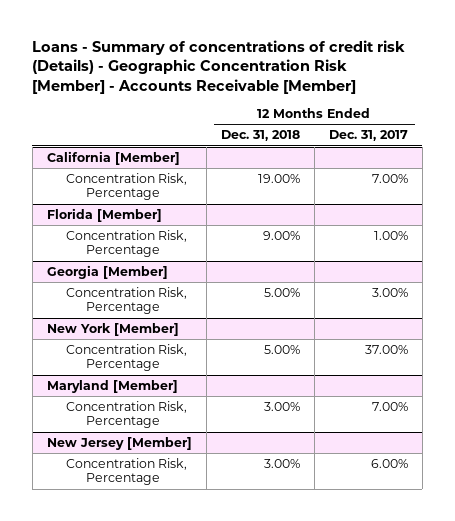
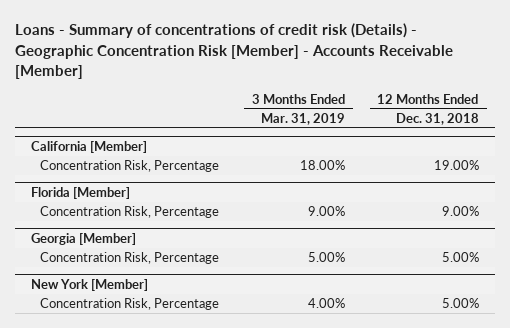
- | 12 Months Ended Dec. 31, 2018 | 12 Months Ended Dec. 31, 2017
+ | 3 Months Ended Mar. 31, 2019 | 12 Months Ended Dec. 31, 2018
- Maryland [Member]
- Concentration Risk, Percentage | 3.00% | 7.00%
- New Jersey [Member]
- Concentration Risk, Percentage | 3.00% | 6.00%

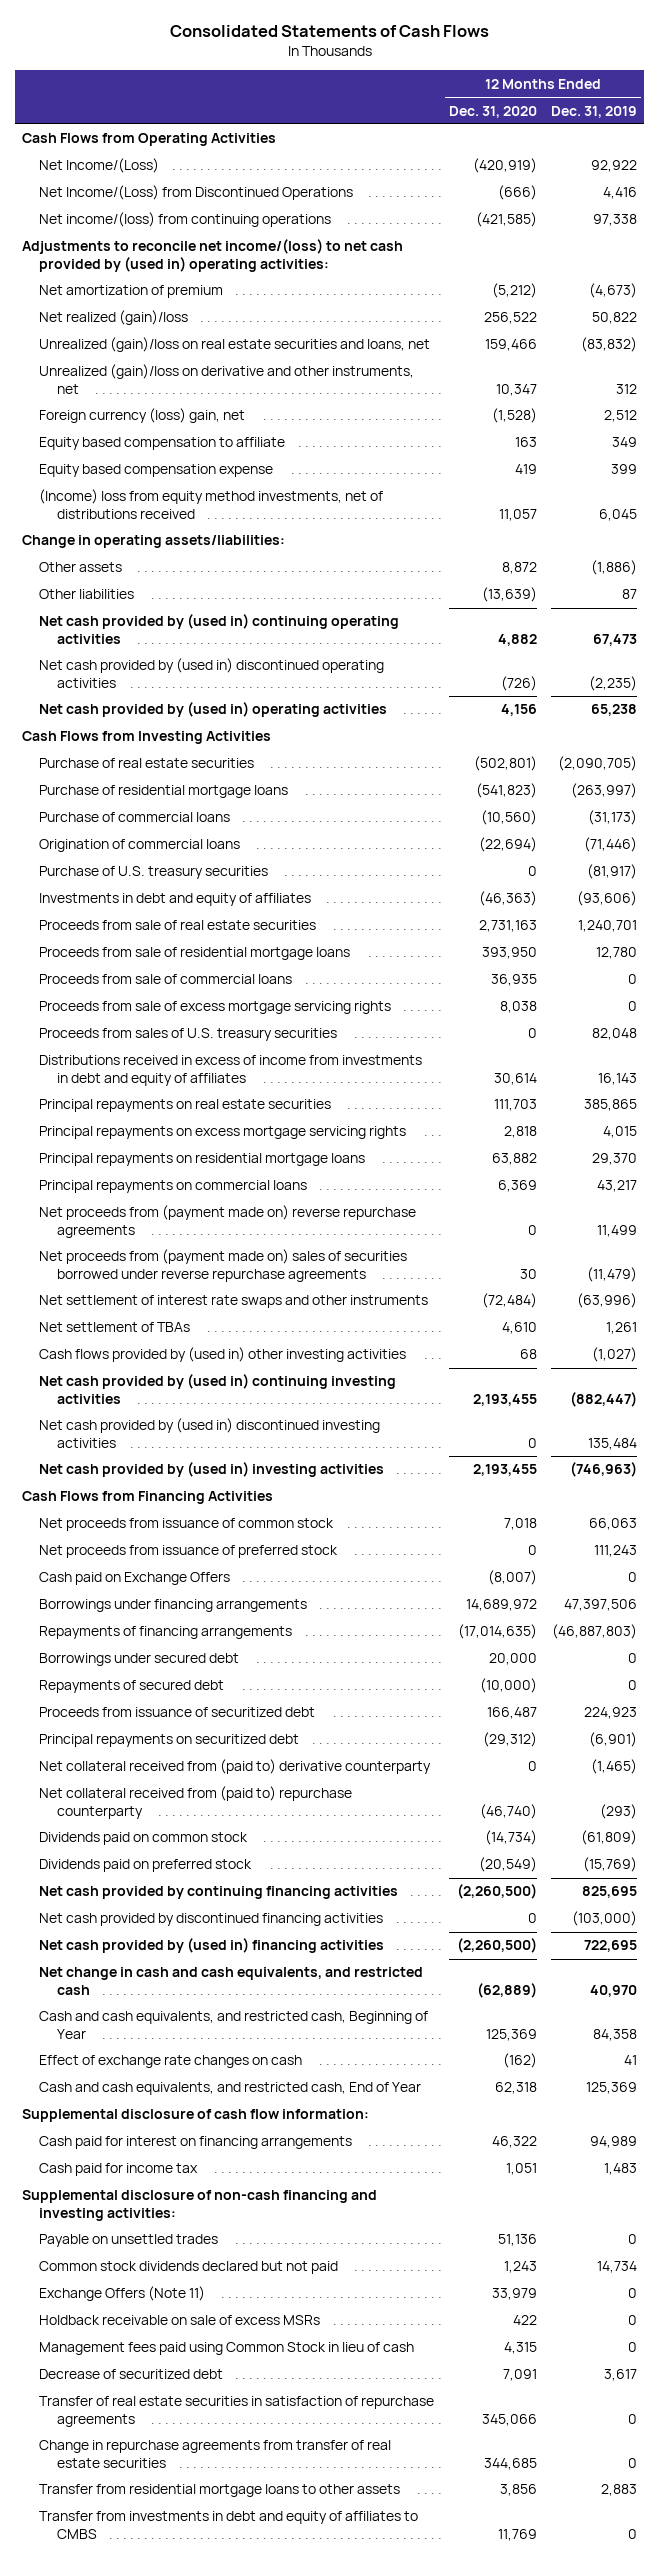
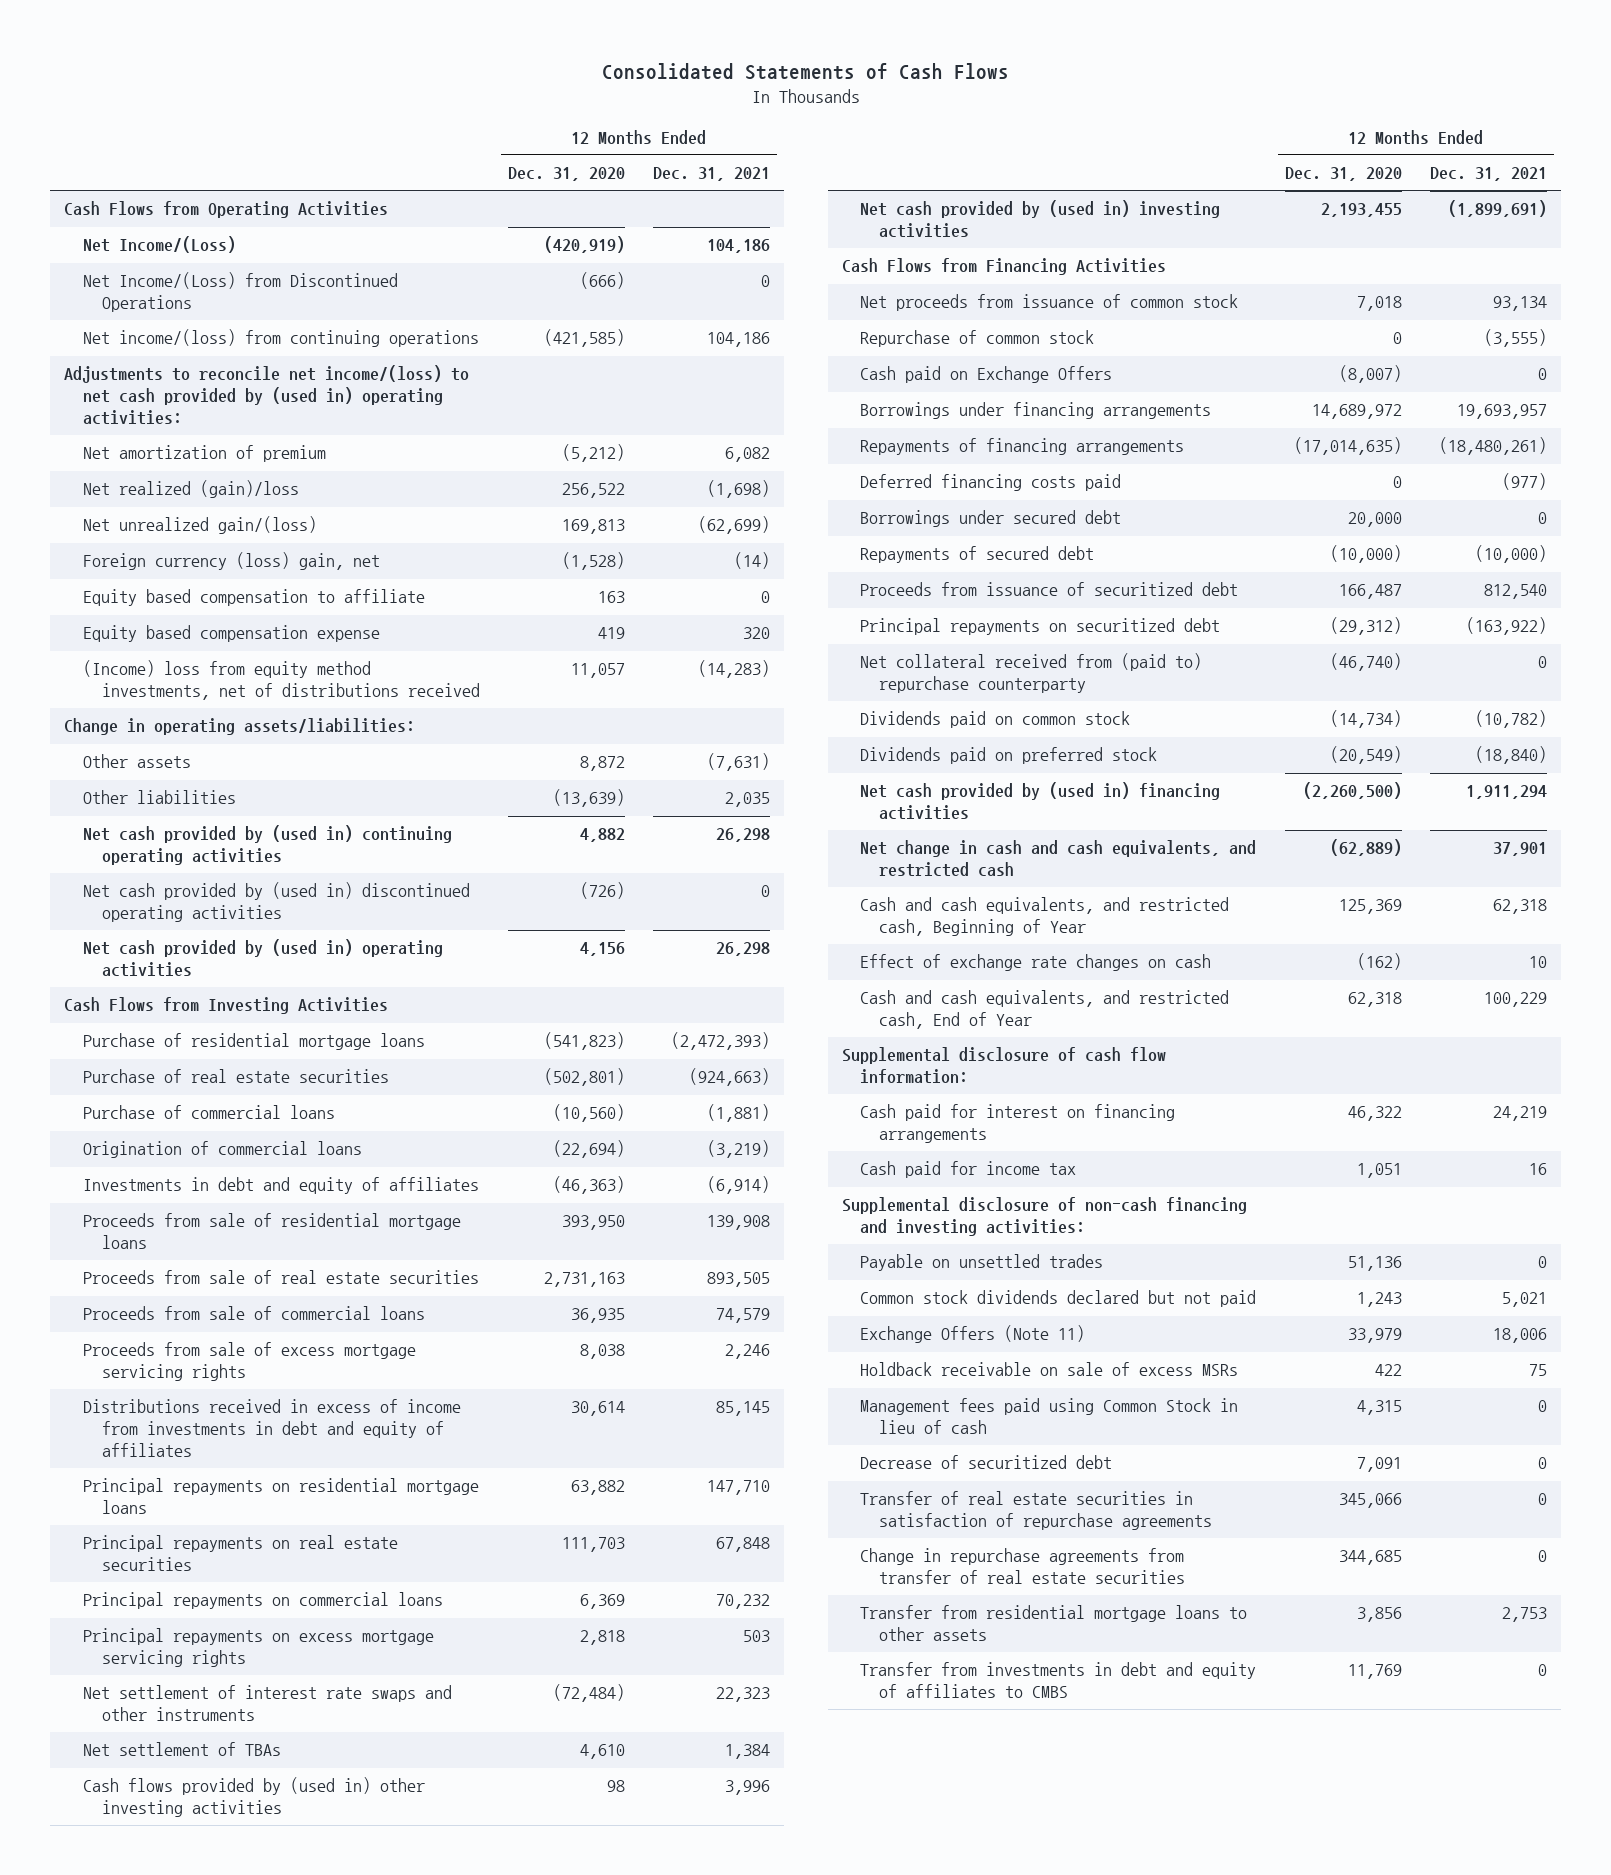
- | 12 Months Ended Dec. 31, 2020 | 12 Months Ended Dec. 31, 2019
+ | 12 Months Ended Dec. 31, 2020 | 12 Months Ended Dec. 31, 2021
- Unrealized (gain)/loss on real estate securities and loans, net | 159,466 | (83,832)
- Unrealized (gain)/loss on derivative and other instruments, net | 10,347 | 312
+ Net unrealized gain/(loss) | 169,813 | (62,699)
moved down: Purchase of real estate securities | (502,801) | (924,663)
- Purchase of U.S. treasury securities | 0 | (81,917)
moved down: Proceeds from sale of real estate securities | 2,731,163 | 893,505
- Proceeds from sales of U.S. treasury securities | 0 | 82,048
moved down: Principal repayments on real estate securities | 111,703 | 67,848
- Net proceeds from (payment made on) reverse repurchase agreements | 0 | 11,499
- Net proceeds from (payment made on) sales of securities borrowed under reverse repurchase agreements | 30 | (11,479)
moved down: Principal repayments on excess mortgage servicing rights | 2,818 | 503
- Cash flows provided by (used in) other investing activities | 68 | (1,027)
- Net cash provided by (used in) continuing investing activities | 2,193,455 | (882,447)
- Net cash provided by (used in) discontinued investing activities | 0 | 135,484
+ Cash flows provided by (used in) other investing activities | 98 | 3,996
- Net proceeds from issuance of preferred stock | 0 | 111,243
+ Repurchase of common stock | 0 | (3,555)
+ Deferred financing costs paid | 0 | (977)
- Net collateral received from (paid to) derivative counterparty | 0 | (1,465)
- Net cash provided by continuing financing activities | (2,260,500) | 825,695
- Net cash provided by discontinued financing activities | 0 | (103,000)

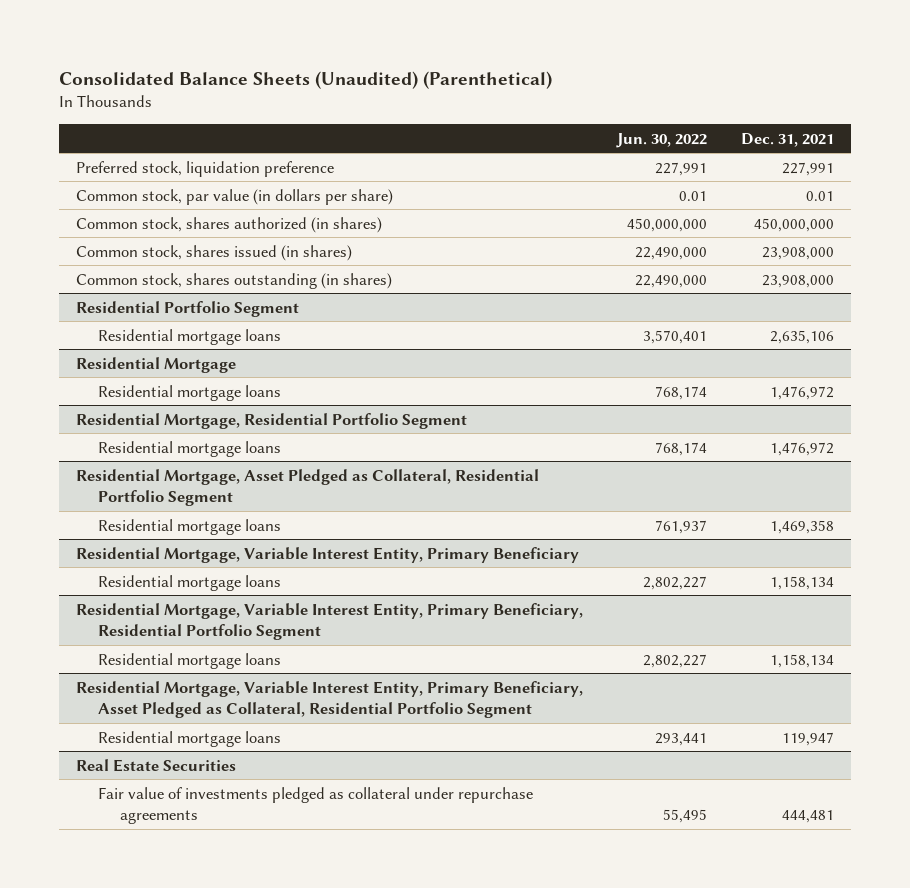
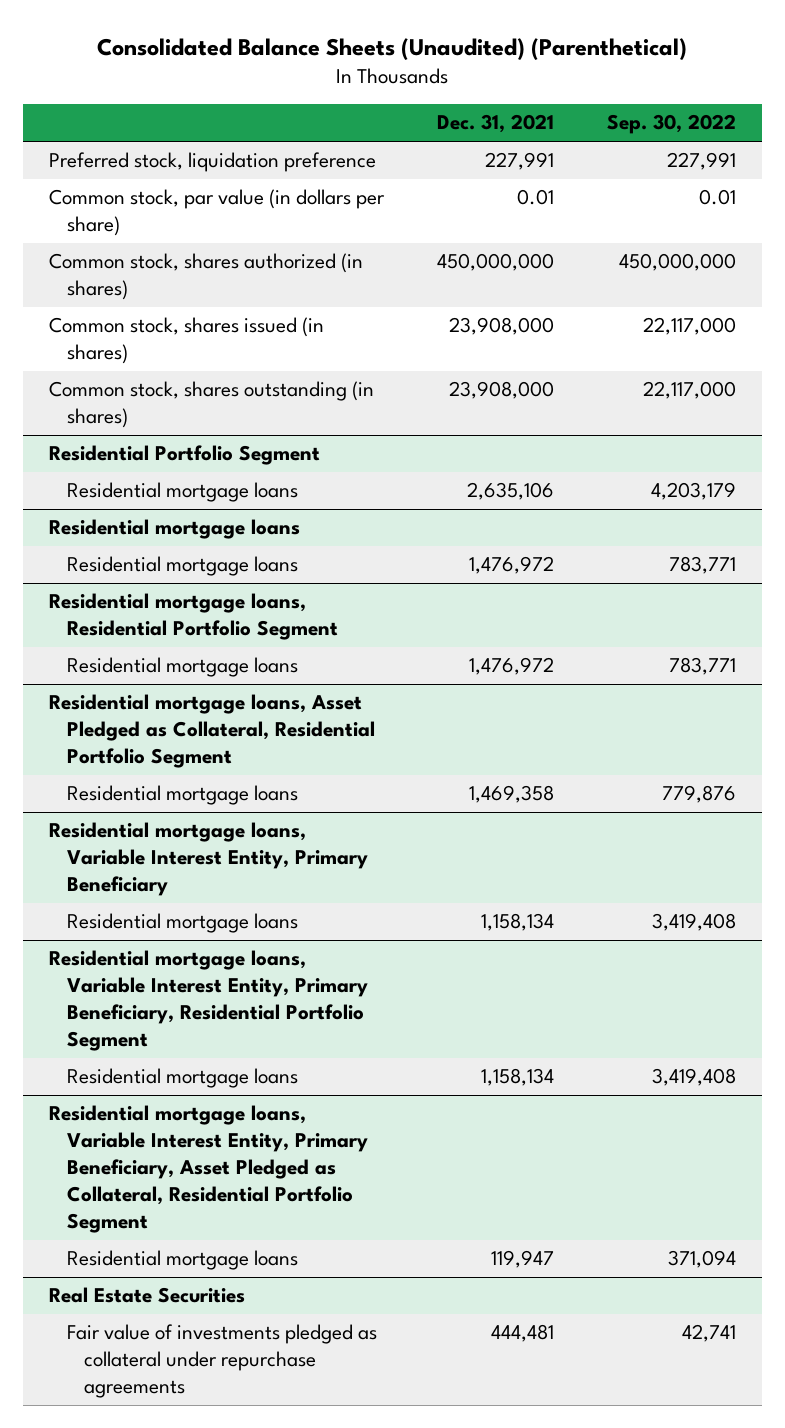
- | Jun. 30, 2022 | Dec. 31, 2021
+ | Dec. 31, 2021 | Sep. 30, 2022
- Residential Mortgage
+ Residential mortgage loans
- Residential Mortgage, Residential Portfolio Segment
+ Residential mortgage loans, Residential Portfolio Segment
- Residential Mortgage, Asset Pledged as Collateral, Residential Portfolio Segment
+ Residential mortgage loans, Asset Pledged as Collateral, Residential Portfolio Segment
- Residential Mortgage, Variable Interest Entity, Primary Beneficiary
+ Residential mortgage loans, Variable Interest Entity, Primary Beneficiary
- Residential Mortgage, Variable Interest Entity, Primary Beneficiary, Residential Portfolio Segment
+ Residential mortgage loans, Variable Interest Entity, Primary Beneficiary, Residential Portfolio Segment
- Residential Mortgage, Variable Interest Entity, Primary Beneficiary, Asset Pledged as Collateral, Residential Portfolio Segment
+ Residential mortgage loans, Variable Interest Entity, Primary Beneficiary, Asset Pledged as Collateral, Residential Portfolio Segment

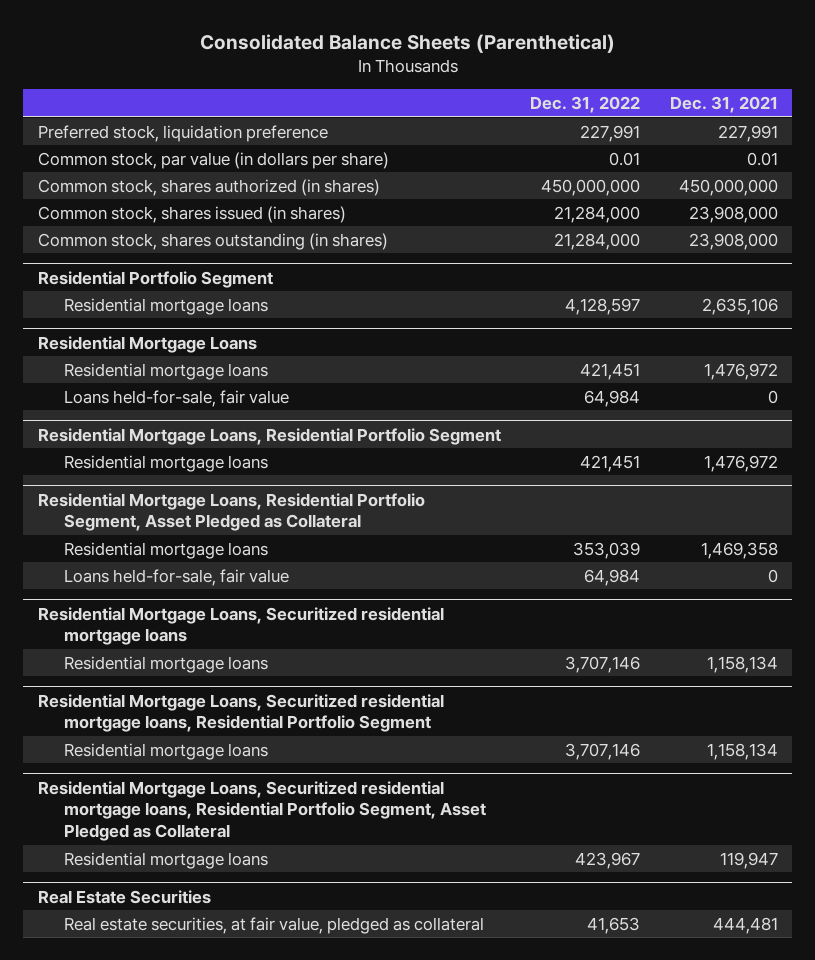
- Consolidated Balance Sheets (Unaudited) (Parenthetical)
+ Consolidated Balance Sheets (Parenthetical)
- | Dec. 31, 2021 | Sep. 30, 2022
+ | Dec. 31, 2022 | Dec. 31, 2021
- Residential mortgage loans
+ Residential Mortgage Loans
- Residential mortgage loans, Residential Portfolio Segment
+ Loans held-for-sale, fair value | 64,984 | 0
+ Residential Mortgage Loans, Residential Portfolio Segment
- Residential mortgage loans, Asset Pledged as Collateral, Residential Portfolio Segment
+ Residential Mortgage Loans, Residential Portfolio Segment, Asset Pledged as Collateral
- Residential mortgage loans, Variable Interest Entity, Primary Beneficiary
+ Loans held-for-sale, fair value | 64,984 | 0
+ Residential Mortgage Loans, Securitized residential mortgage loans
- Residential mortgage loans, Variable Interest Entity, Primary Beneficiary, Residential Portfolio Segment
+ Residential Mortgage Loans, Securitized residential mortgage loans, Residential Portfolio Segment
- Residential mortgage loans, Variable Interest Entity, Primary Beneficiary, Asset Pledged as Collateral, Residential Portfolio Segment
+ Residential Mortgage Loans, Securitized residential mortgage loans, Residential Portfolio Segment, Asset Pledged as Collateral
@ Real Estate Securities
- Fair value of investments pledged as collateral under repurchase agreements | 444,481 | 42,741
+ Real estate securities, at fair value, pledged as collateral | 41,653 | 444,481

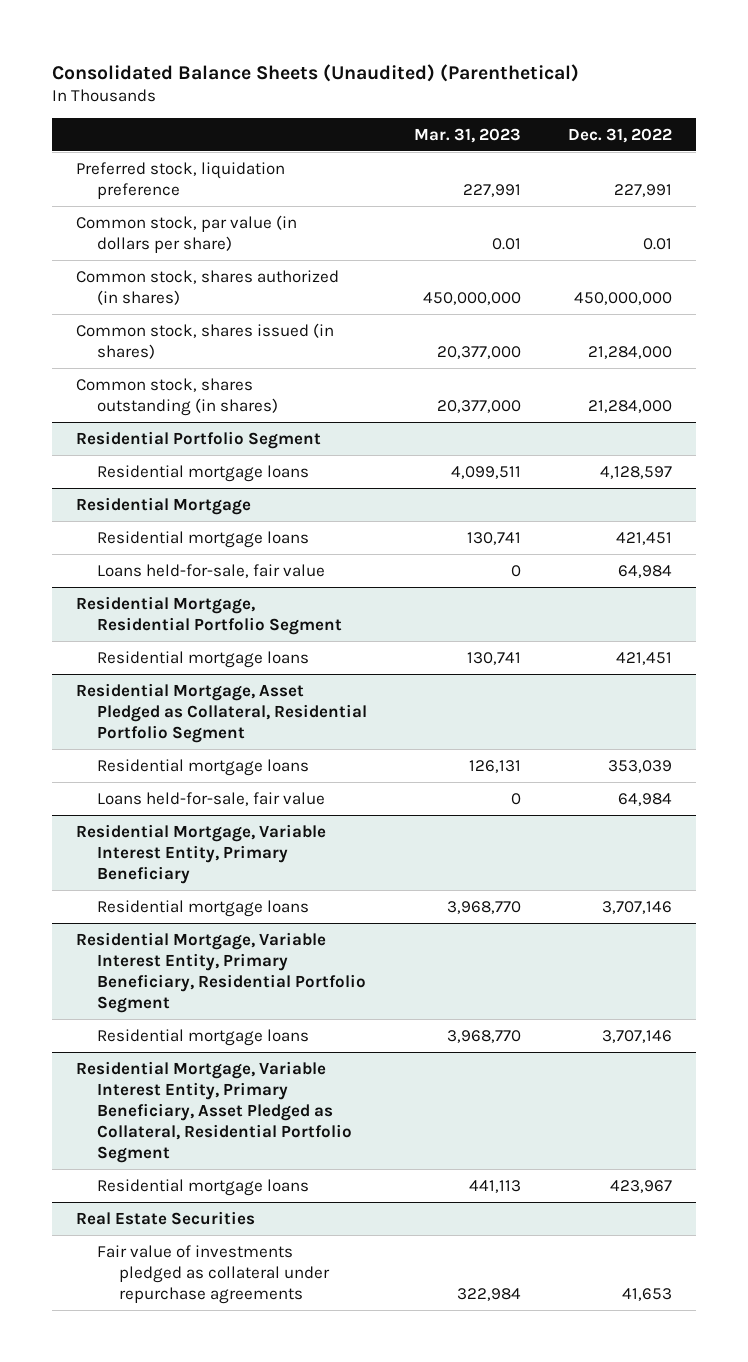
- Consolidated Balance Sheets (Parenthetical)
+ Consolidated Balance Sheets (Unaudited) (Parenthetical)
- | Dec. 31, 2022 | Dec. 31, 2021
+ | Mar. 31, 2023 | Dec. 31, 2022
- Residential Mortgage Loans
+ Residential Mortgage
- Residential Mortgage Loans, Residential Portfolio Segment
+ Residential Mortgage, Residential Portfolio Segment
- Residential Mortgage Loans, Residential Portfolio Segment, Asset Pledged as Collateral
+ Residential Mortgage, Asset Pledged as Collateral, Residential Portfolio Segment
- Residential Mortgage Loans, Securitized residential mortgage loans
+ Residential Mortgage, Variable Interest Entity, Primary Beneficiary
- Residential Mortgage Loans, Securitized residential mortgage loans, Residential Portfolio Segment
+ Residential Mortgage, Variable Interest Entity, Primary Beneficiary, Residential Portfolio Segment
- Residential Mortgage Loans, Securitized residential mortgage loans, Residential Portfolio Segment, Asset Pledged as Collateral
+ Residential Mortgage, Variable Interest Entity, Primary Beneficiary, Asset Pledged as Collateral, Residential Portfolio Segment
@ Real Estate Securities
- Real estate securities, at fair value, pledged as collateral | 41,653 | 444,481
+ Fair value of investments pledged as collateral under repurchase agreements | 322,984 | 41,653

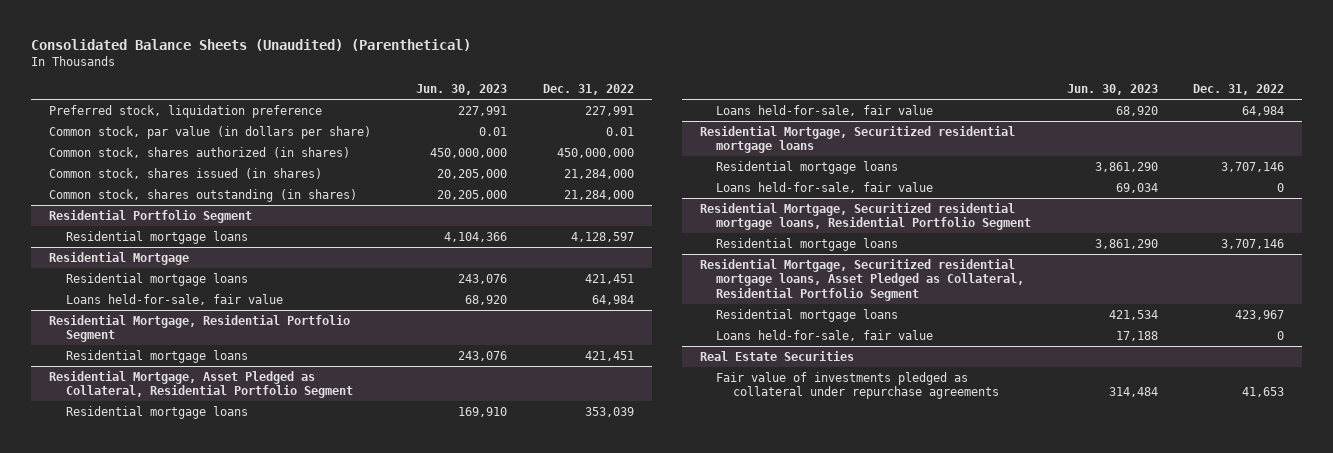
- | Mar. 31, 2023 | Dec. 31, 2022
+ | Jun. 30, 2023 | Dec. 31, 2022
- Residential Mortgage, Variable Interest Entity, Primary Beneficiary
+ Residential Mortgage, Securitized residential mortgage loans
- Residential Mortgage, Variable Interest Entity, Primary Beneficiary, Residential Portfolio Segment
+ Loans held-for-sale, fair value | 69,034 | 0
+ Residential Mortgage, Securitized residential mortgage loans, Residential Portfolio Segment
- Residential Mortgage, Variable Interest Entity, Primary Beneficiary, Asset Pledged as Collateral, Residential Portfolio Segment
+ Residential Mortgage, Securitized residential mortgage loans, Asset Pledged as Collateral, Residential Portfolio Segment
+ Loans held-for-sale, fair value | 17,188 | 0

